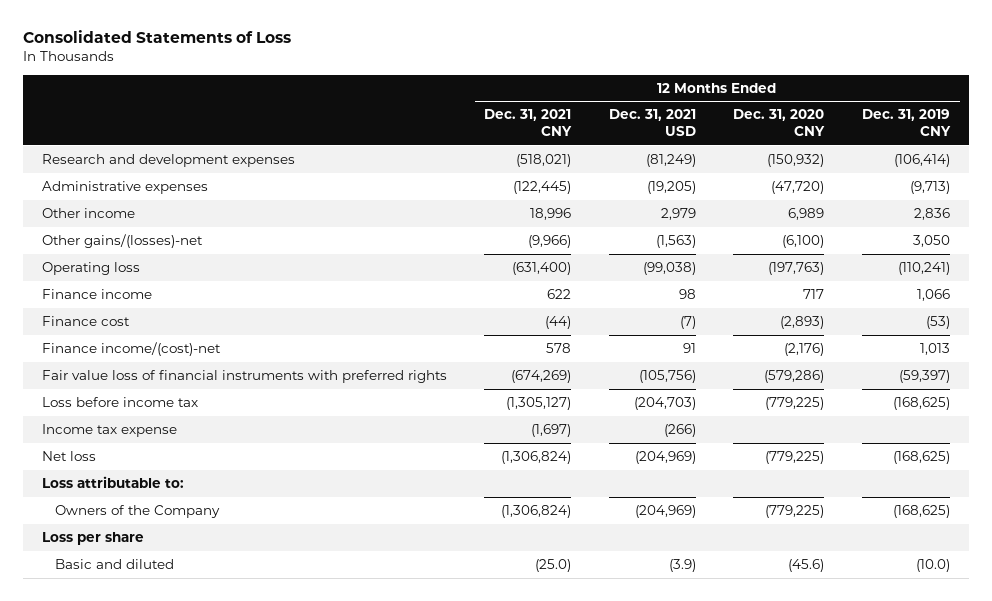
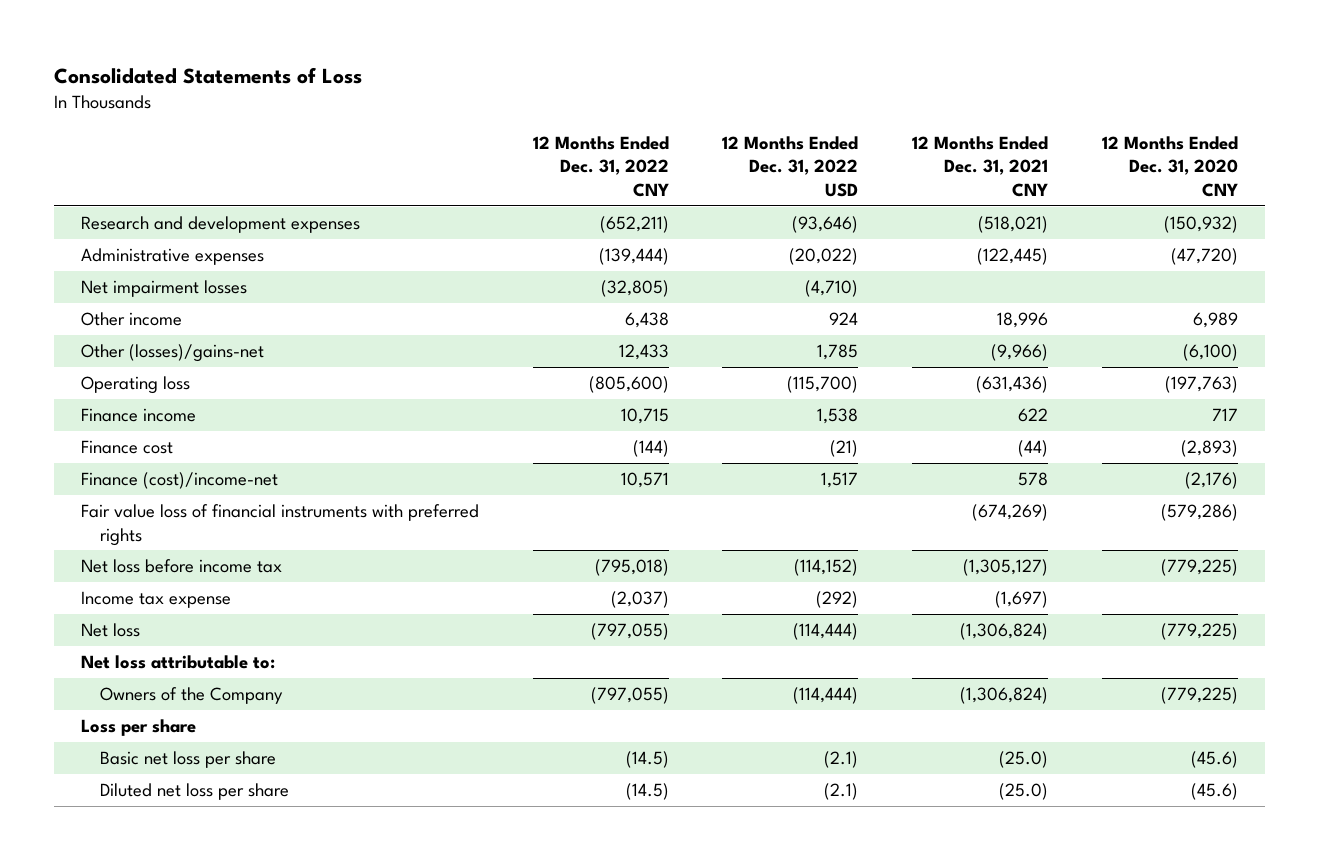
- | 12 Months Ended Dec. 31, 2021 CNY | 12 Months Ended Dec. 31, 2021 USD | 12 Months Ended Dec. 31, 2020 CNY | 12 Months Ended Dec. 31, 2019 CNY
+ | 12 Months Ended Dec. 31, 2022 CNY | 12 Months Ended Dec. 31, 2022 USD | 12 Months Ended Dec. 31, 2021 CNY | 12 Months Ended Dec. 31, 2020 CNY
+ Net impairment losses | (32,805) | (4,710) | |
- Other gains/(losses)-net | (9,966) | (1,563) | (6,100) | 3,050
- Operating loss | (631,400) | (99,038) | (197,763) | (110,241)
+ Other (losses)/gains-net | 12,433 | 1,785 | (9,966) | (6,100)
+ Operating loss | (805,600) | (115,700) | (631,436) | (197,763)
- Finance income/(cost)-net | 578 | 91 | (2,176) | 1,013
+ Finance (cost)/income-net | 10,571 | 1,517 | 578 | (2,176)
- Loss before income tax | (1,305,127) | (204,703) | (779,225) | (168,625)
+ Net loss before income tax | (795,018) | (114,152) | (1,305,127) | (779,225)
- Loss attributable to:
+ Net loss attributable to:
- Basic and diluted | (25.0) | (3.9) | (45.6) | (10.0)
+ Basic net loss per share | (14.5) | (2.1) | (25.0) | (45.6)
+ Diluted net loss per share | (14.5) | (2.1) | (25.0) | (45.6)

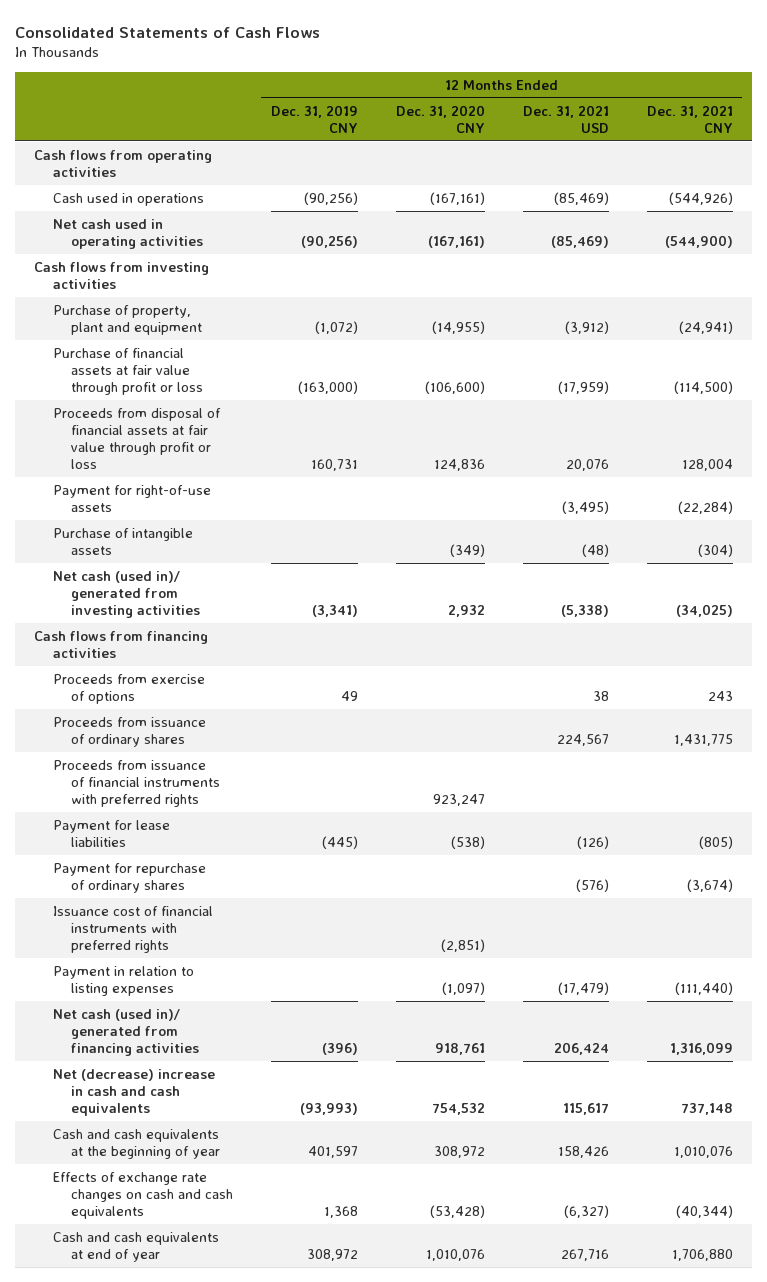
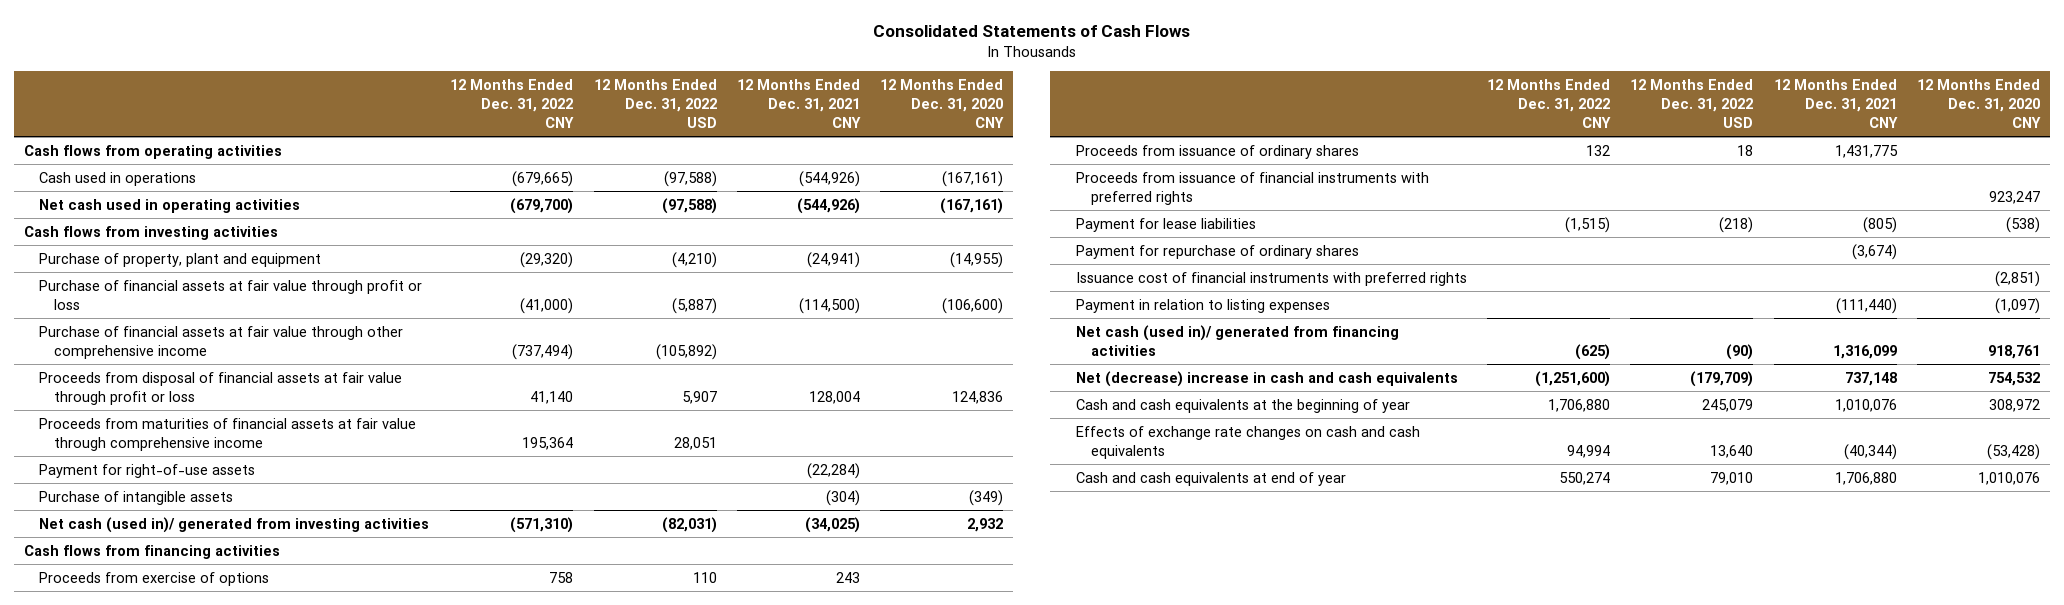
- | 12 Months Ended Dec. 31, 2019 CNY | 12 Months Ended Dec. 31, 2020 CNY | 12 Months Ended Dec. 31, 2021 USD | 12 Months Ended Dec. 31, 2021 CNY
+ | 12 Months Ended Dec. 31, 2022 CNY | 12 Months Ended Dec. 31, 2022 USD | 12 Months Ended Dec. 31, 2021 CNY | 12 Months Ended Dec. 31, 2020 CNY
- Net cash used in operating activities | (90,256) | (167,161) | (85,469) | (544,900)
+ Net cash used in operating activities | (679,700) | (97,588) | (544,926) | (167,161)
+ Purchase of financial assets at fair value through other comprehensive income | (737,494) | (105,892) | |
+ Proceeds from maturities of financial assets at fair value through comprehensive income | 195,364 | 28,051 | |

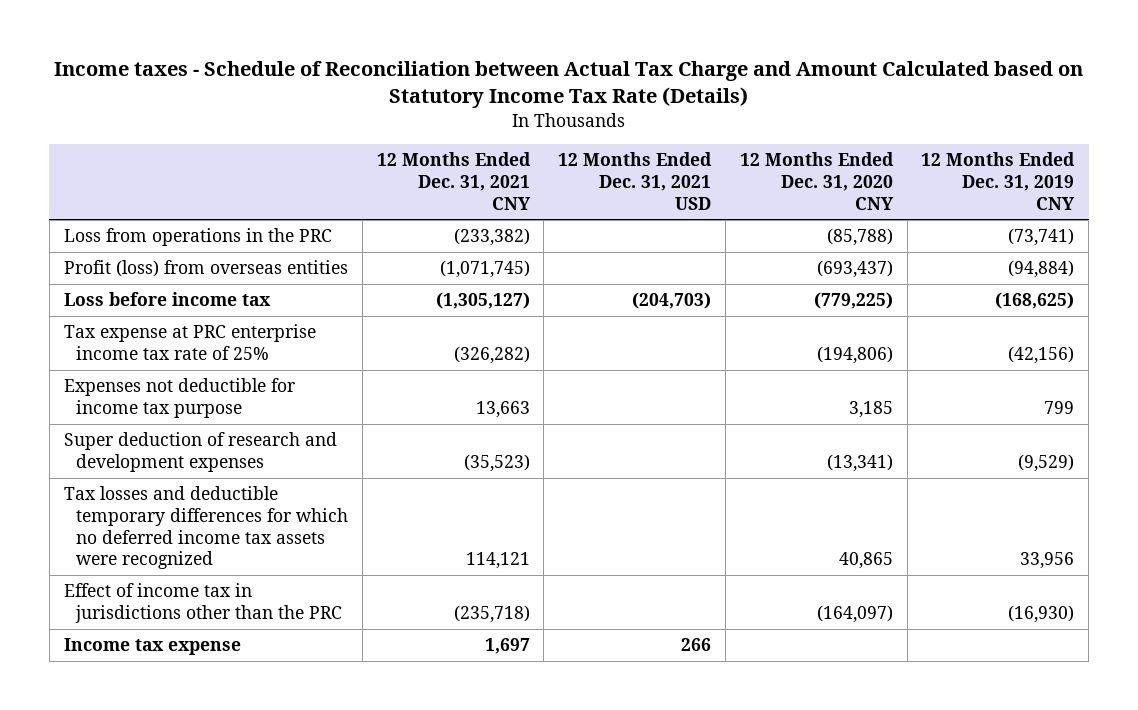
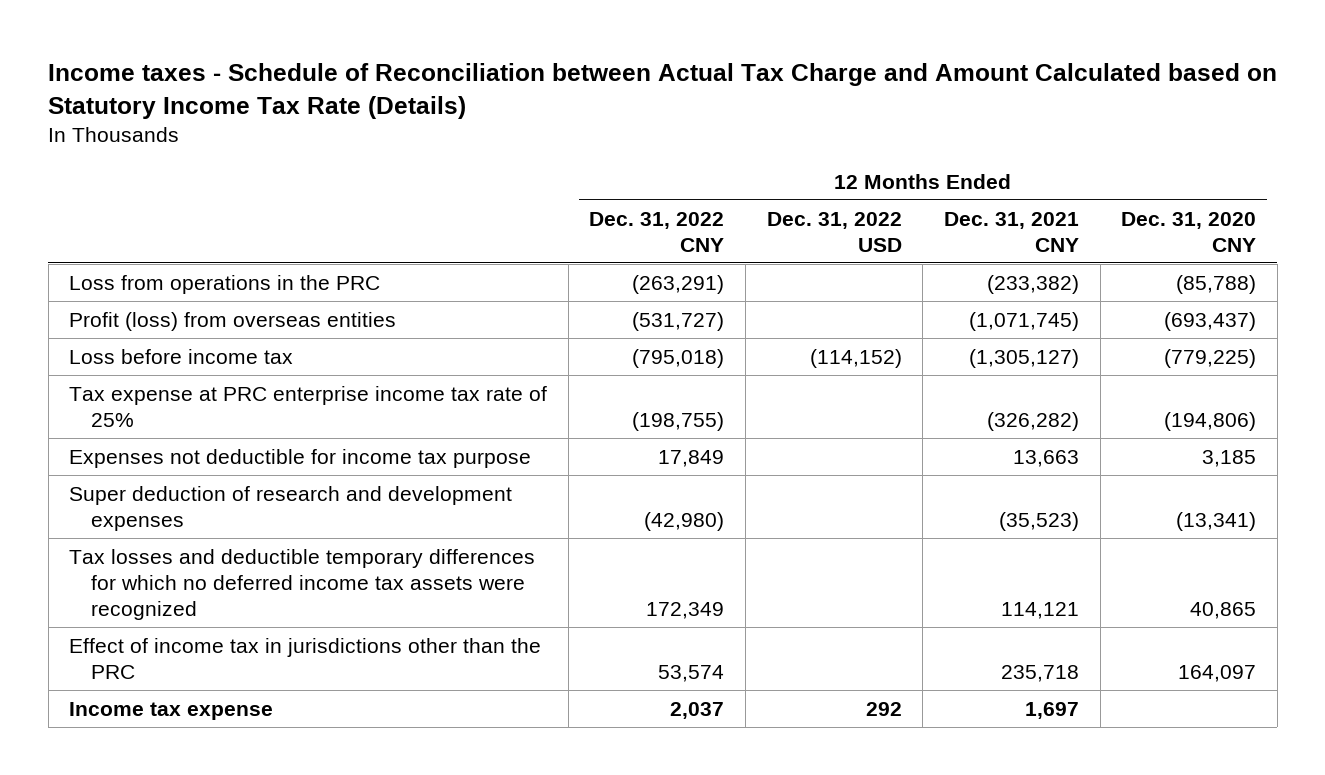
- | 12 Months Ended Dec. 31, 2021 CNY | 12 Months Ended Dec. 31, 2021 USD | 12 Months Ended Dec. 31, 2020 CNY | 12 Months Ended Dec. 31, 2019 CNY
+ | 12 Months Ended Dec. 31, 2022 CNY | 12 Months Ended Dec. 31, 2022 USD | 12 Months Ended Dec. 31, 2021 CNY | 12 Months Ended Dec. 31, 2020 CNY
- Effect of income tax in jurisdictions other than the PRC | (235,718) | | (164,097) | (16,930)
+ Effect of income tax in jurisdictions other than the PRC | 53,574 | | 235,718 | 164,097

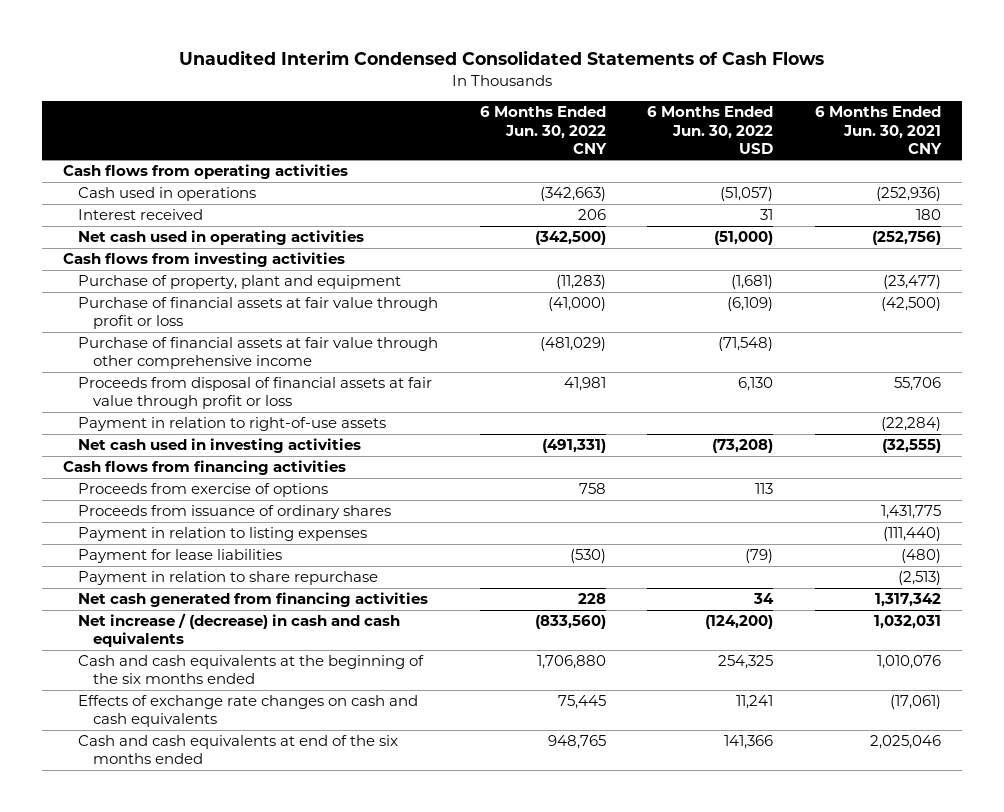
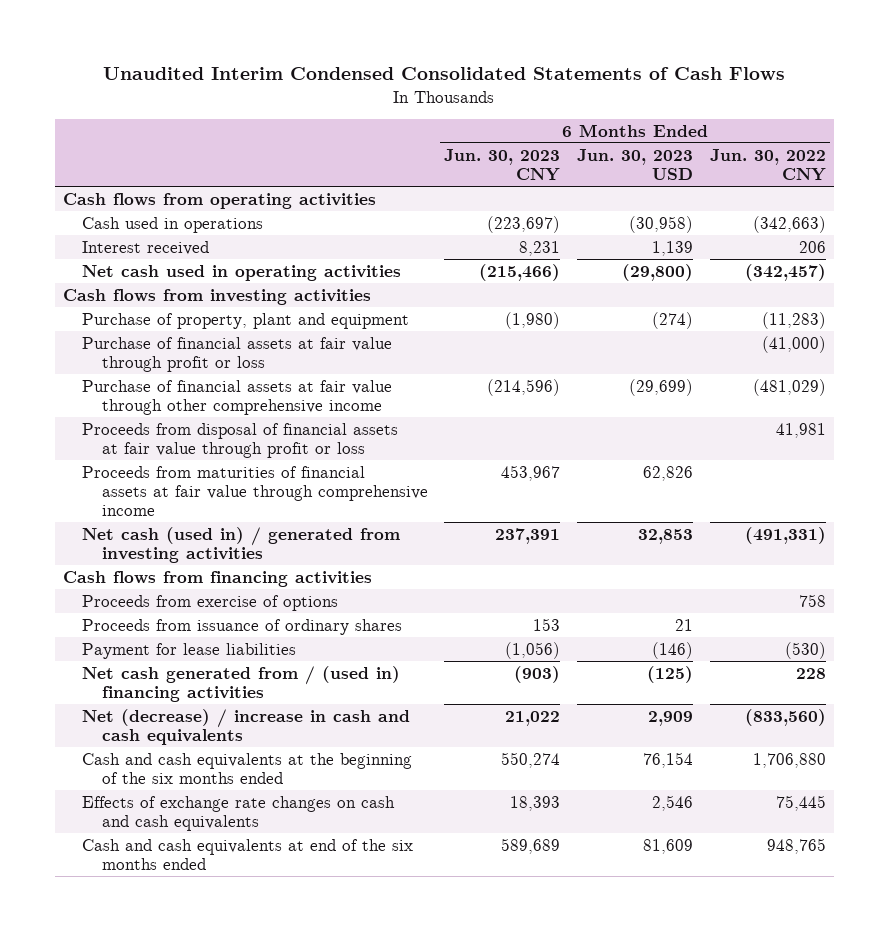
- | 6 Months Ended Jun. 30, 2022 CNY | 6 Months Ended Jun. 30, 2022 USD | 6 Months Ended Jun. 30, 2021 CNY
+ | 6 Months Ended Jun. 30, 2023 CNY | 6 Months Ended Jun. 30, 2023 USD | 6 Months Ended Jun. 30, 2022 CNY
- Net cash used in operating activities | (342,500) | (51,000) | (252,756)
+ Net cash used in operating activities | (215,466) | (29,800) | (342,457)
- Payment in relation to right-of-use assets | | | (22,284)
- Net cash used in investing activities | (491,331) | (73,208) | (32,555)
+ Proceeds from maturities of financial assets at fair value through comprehensive income | 453,967 | 62,826 |
+ Net cash (used in) / generated from investing activities | 237,391 | 32,853 | (491,331)
- Payment in relation to listing expenses | | | (111,440)
- Payment in relation to share repurchase | | | (2,513)
- Net cash generated from financing activities | 228 | 34 | 1,317,342
- Net increase / (decrease) in cash and cash equivalents | (833,560) | (124,200) | 1,032,031
+ Net cash generated from / (used in) financing activities | (903) | (125) | 228
+ Net (decrease) / increase in cash and cash equivalents | 21,022 | 2,909 | (833,560)

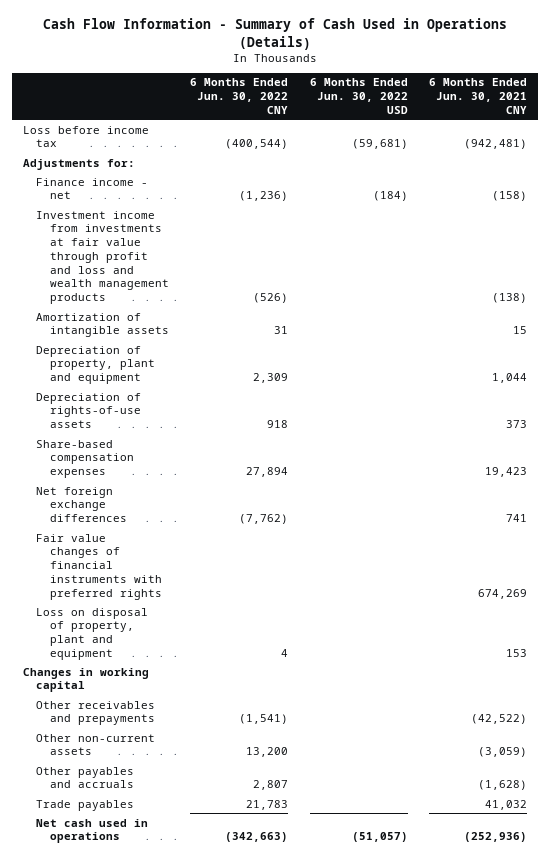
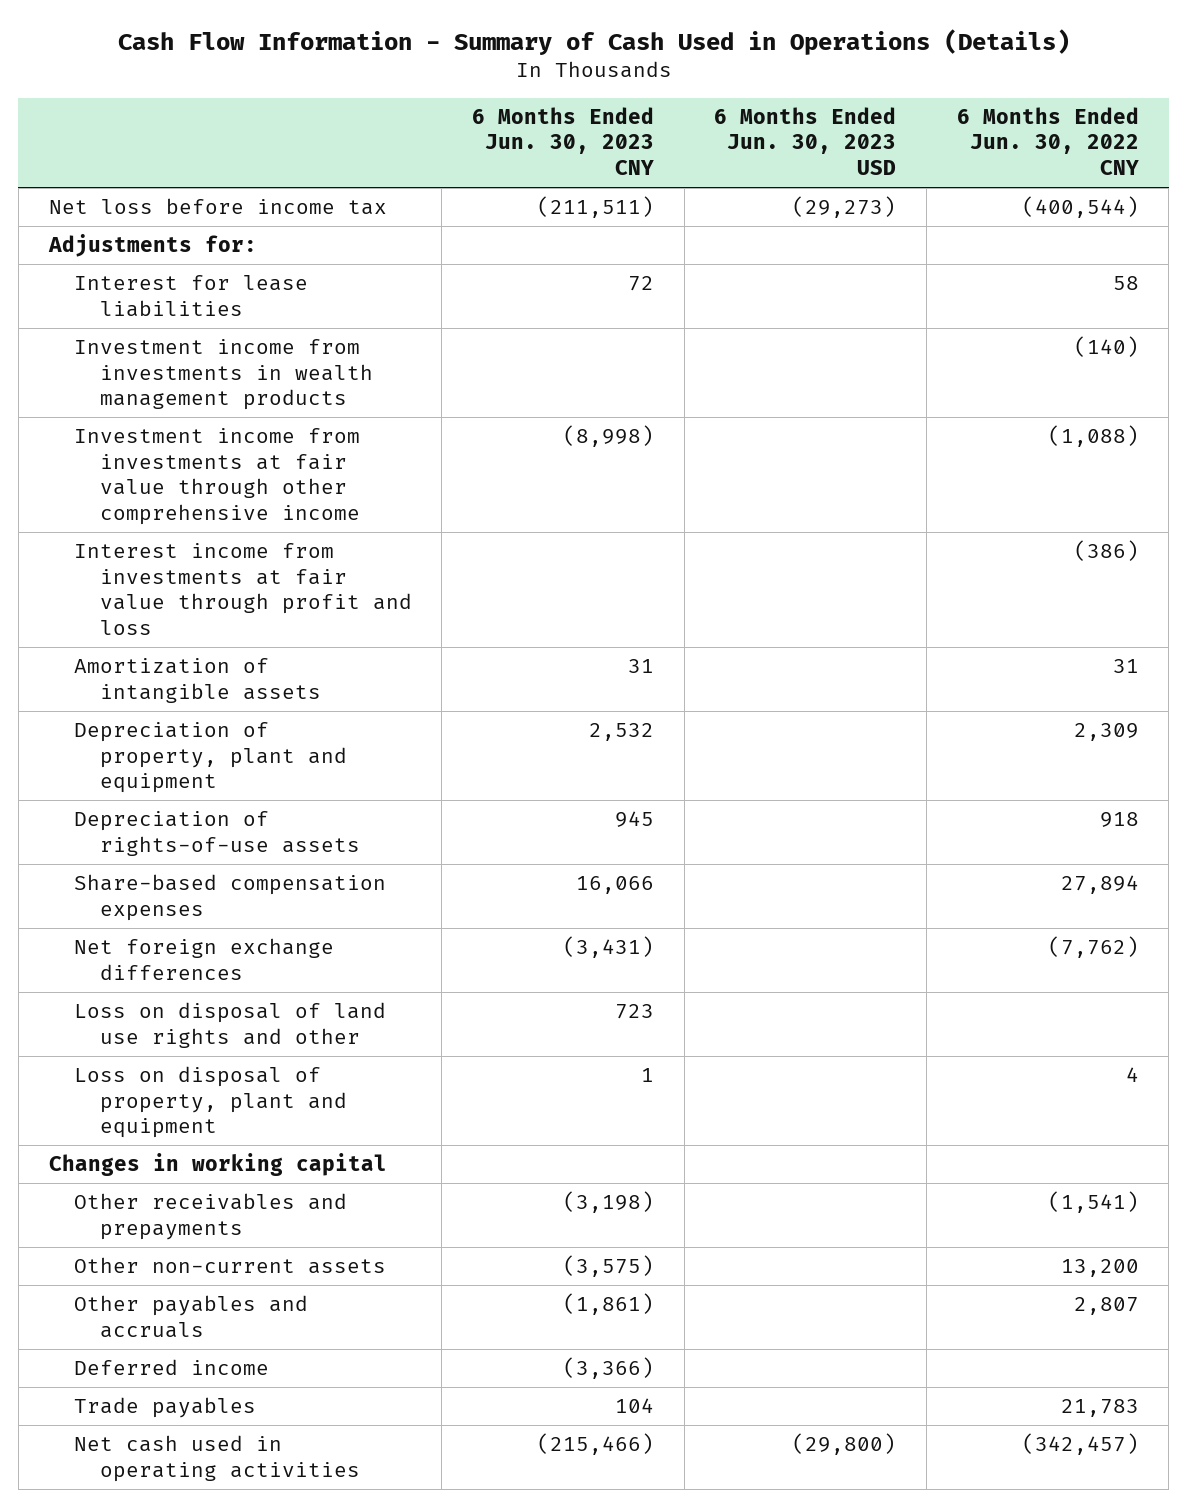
- | 6 Months Ended Jun. 30, 2022 CNY | 6 Months Ended Jun. 30, 2022 USD | 6 Months Ended Jun. 30, 2021 CNY
+ | 6 Months Ended Jun. 30, 2023 CNY | 6 Months Ended Jun. 30, 2023 USD | 6 Months Ended Jun. 30, 2022 CNY
- Loss before income tax | (400,544) | (59,681) | (942,481)
+ Net loss before income tax | (211,511) | (29,273) | (400,544)
- Finance income - net | (1,236) | (184) | (158)
- Investment income from investments at fair value through profit and loss and wealth management products | (526) | | (138)
+ Interest for lease liabilities | 72 | | 58
+ Investment income from investments in wealth management products | | | (140)
+ Investment income from investments at fair value through other comprehensive income | (8,998) | | (1,088)
+ Interest income from investments at fair value through profit and loss | | | (386)
- Fair value changes of financial instruments with preferred rights | | | 674,269
+ Loss on disposal of land use rights and other | 723 | |
+ Deferred income | (3,366) | |
- Net cash used in operations | (342,663) | (51,057) | (252,936)
+ Net cash used in operating activities | (215,466) | (29,800) | (342,457)

